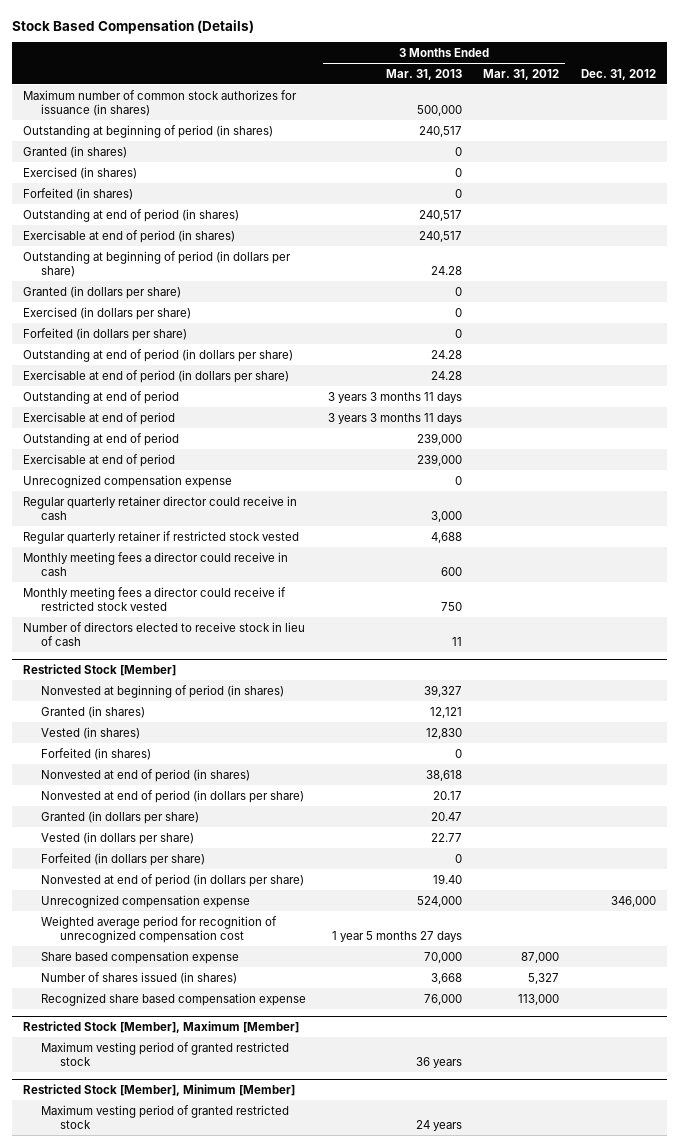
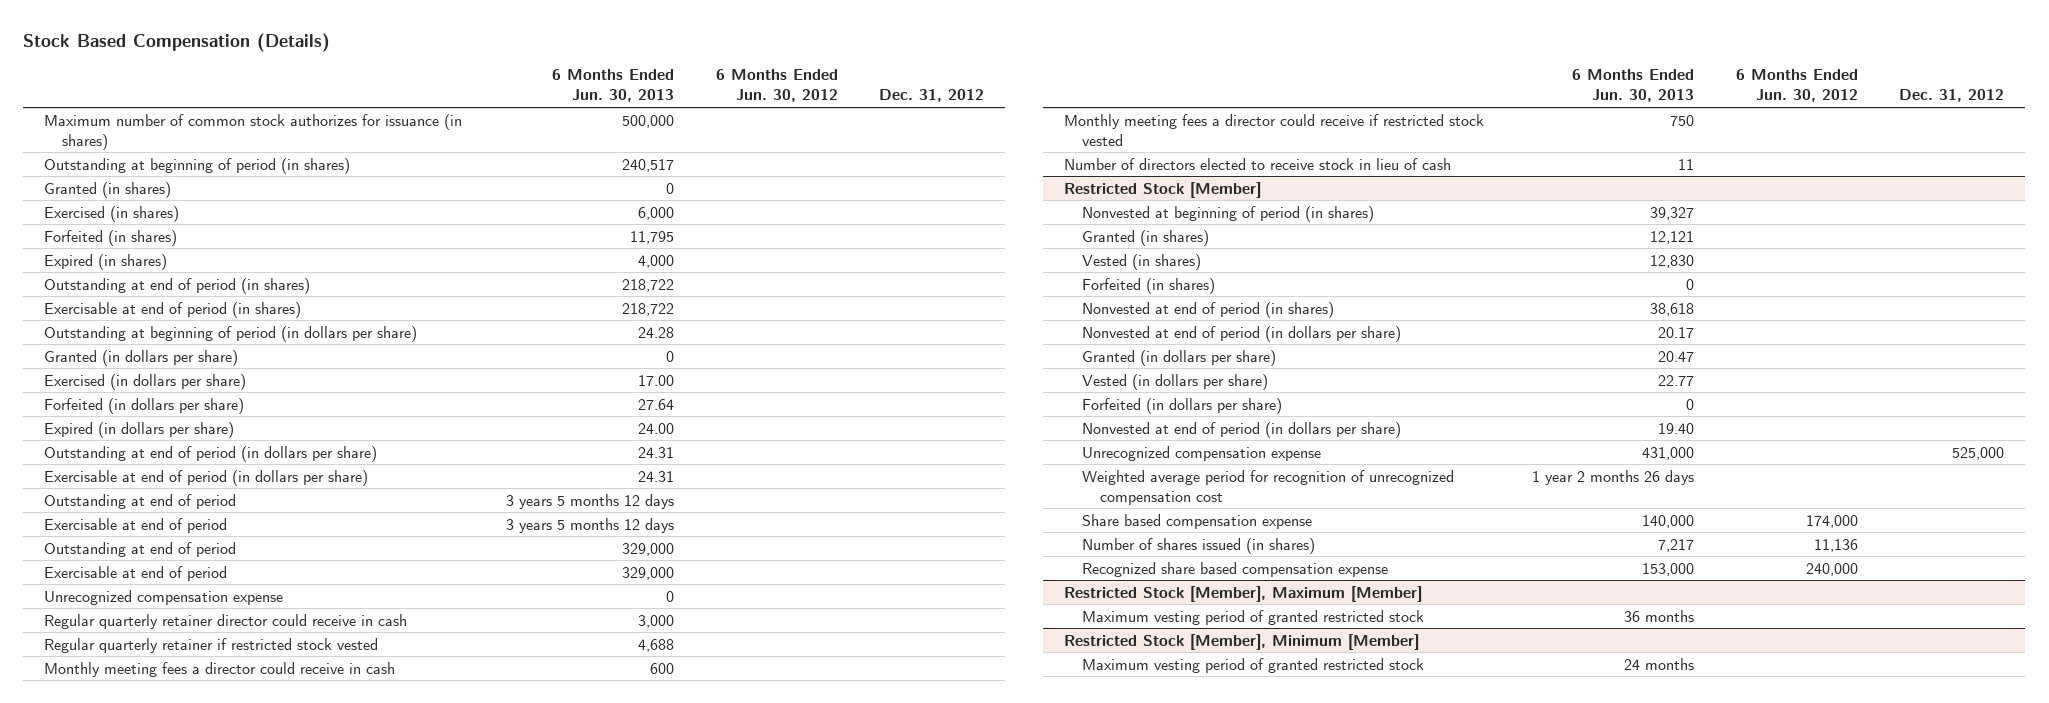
- | 3 Months Ended Mar. 31, 2013 | 3 Months Ended Mar. 31, 2012 | Dec. 31, 2012
+ | 6 Months Ended Jun. 30, 2013 | 6 Months Ended Jun. 30, 2012 | Dec. 31, 2012
+ Expired (in shares) | 4,000 | |
+ Expired (in dollars per share) | 24.00 | |
@ Restricted Stock [Member]
- Unrecognized compensation expense | 524,000 | | 346,000
+ Unrecognized compensation expense | 431,000 | | 525,000

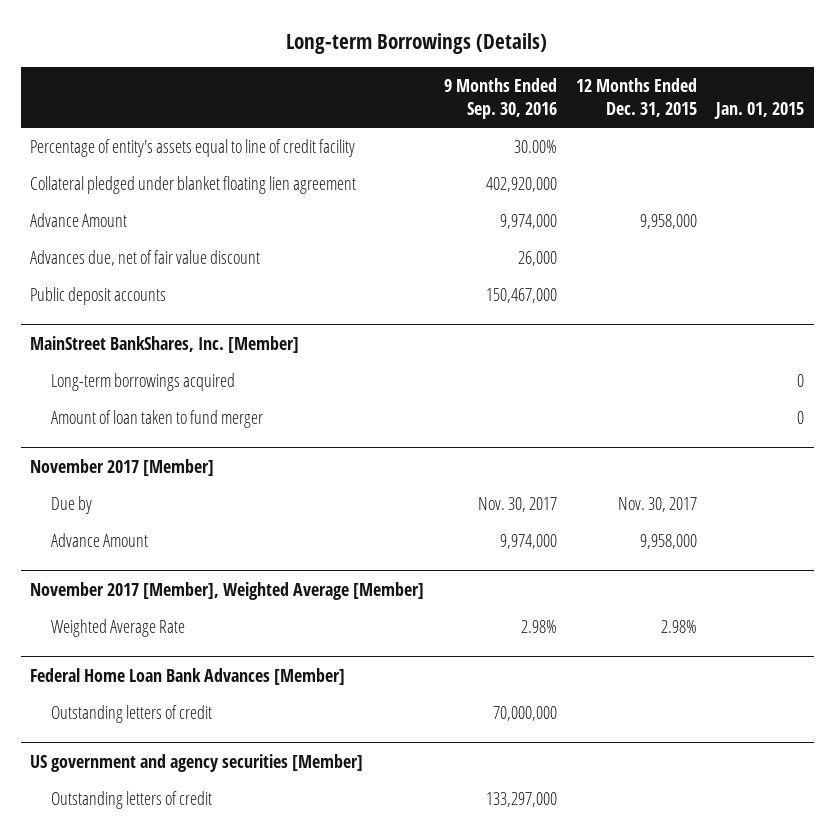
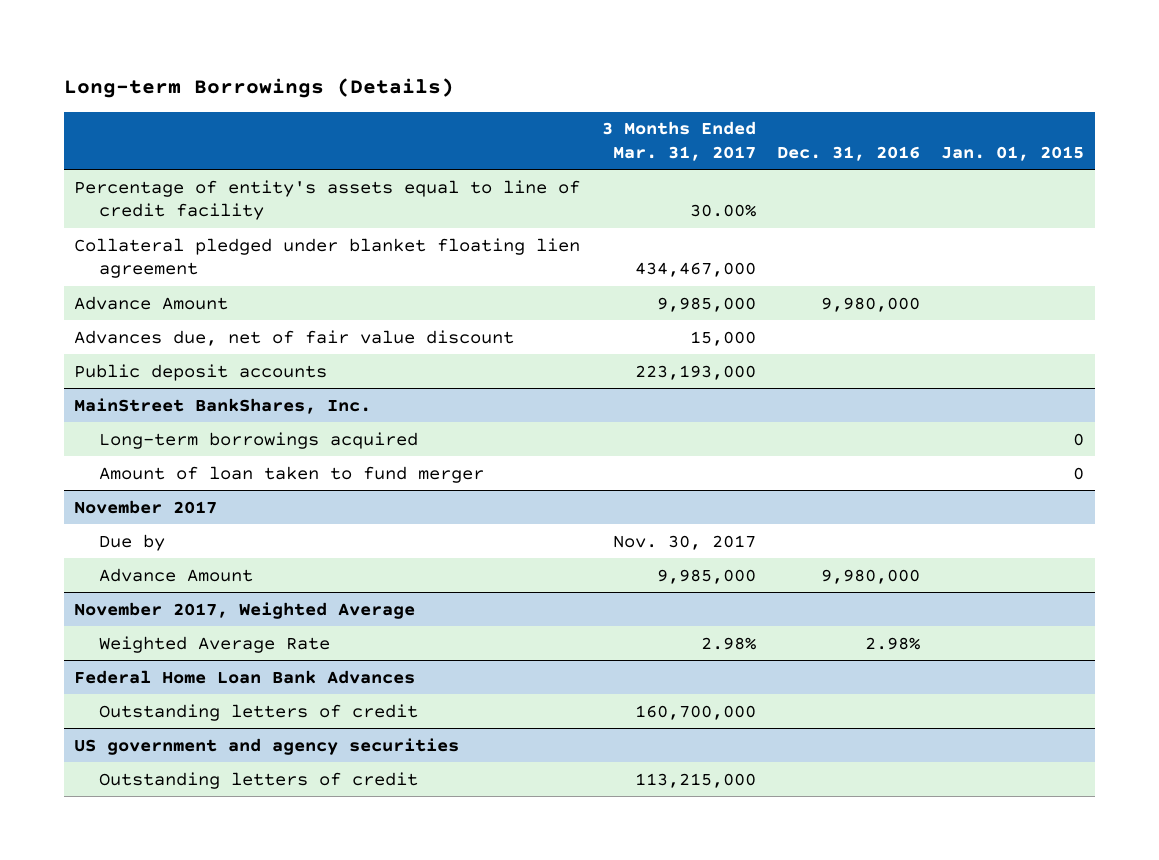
- | 9 Months Ended Sep. 30, 2016 | 12 Months Ended Dec. 31, 2015 | Jan. 01, 2015
+ | 3 Months Ended Mar. 31, 2017 | Dec. 31, 2016 | Jan. 01, 2015
- MainStreet BankShares, Inc. [Member]
+ MainStreet BankShares, Inc.
- November 2017 [Member]
+ November 2017
- November 2017 [Member], Weighted Average [Member]
+ November 2017, Weighted Average
- Federal Home Loan Bank Advances [Member]
+ Federal Home Loan Bank Advances
- US government and agency securities [Member]
+ US government and agency securities

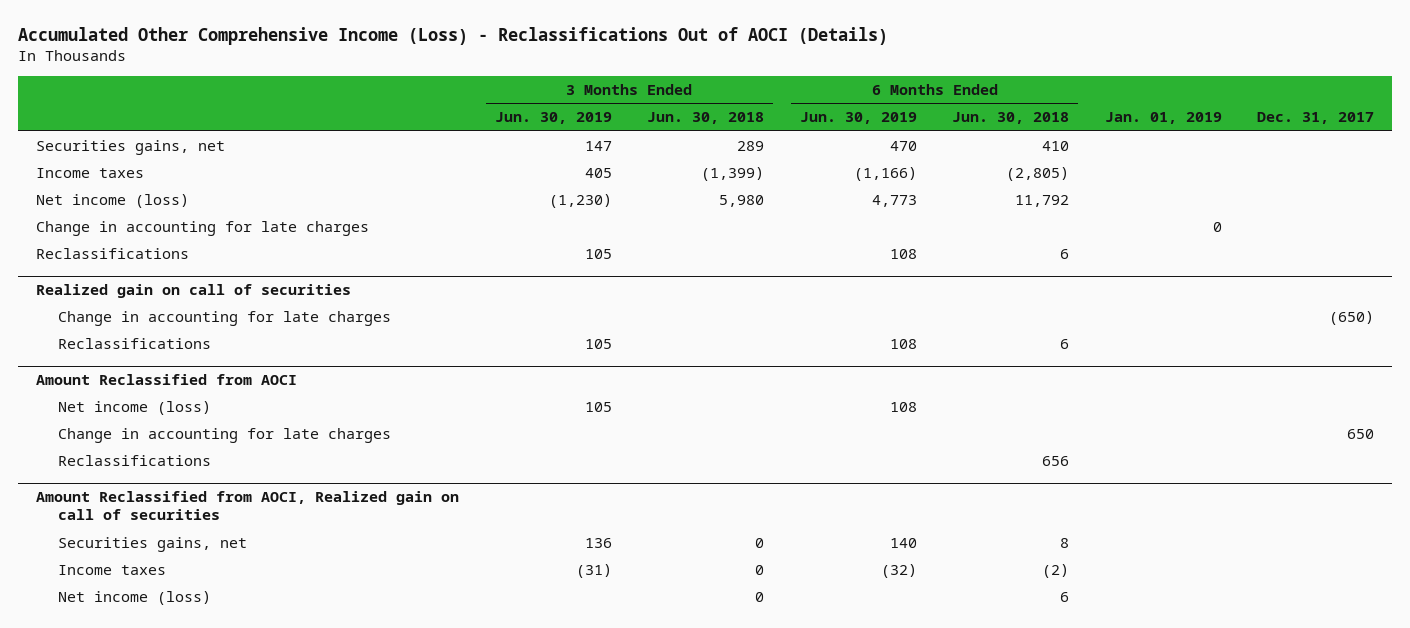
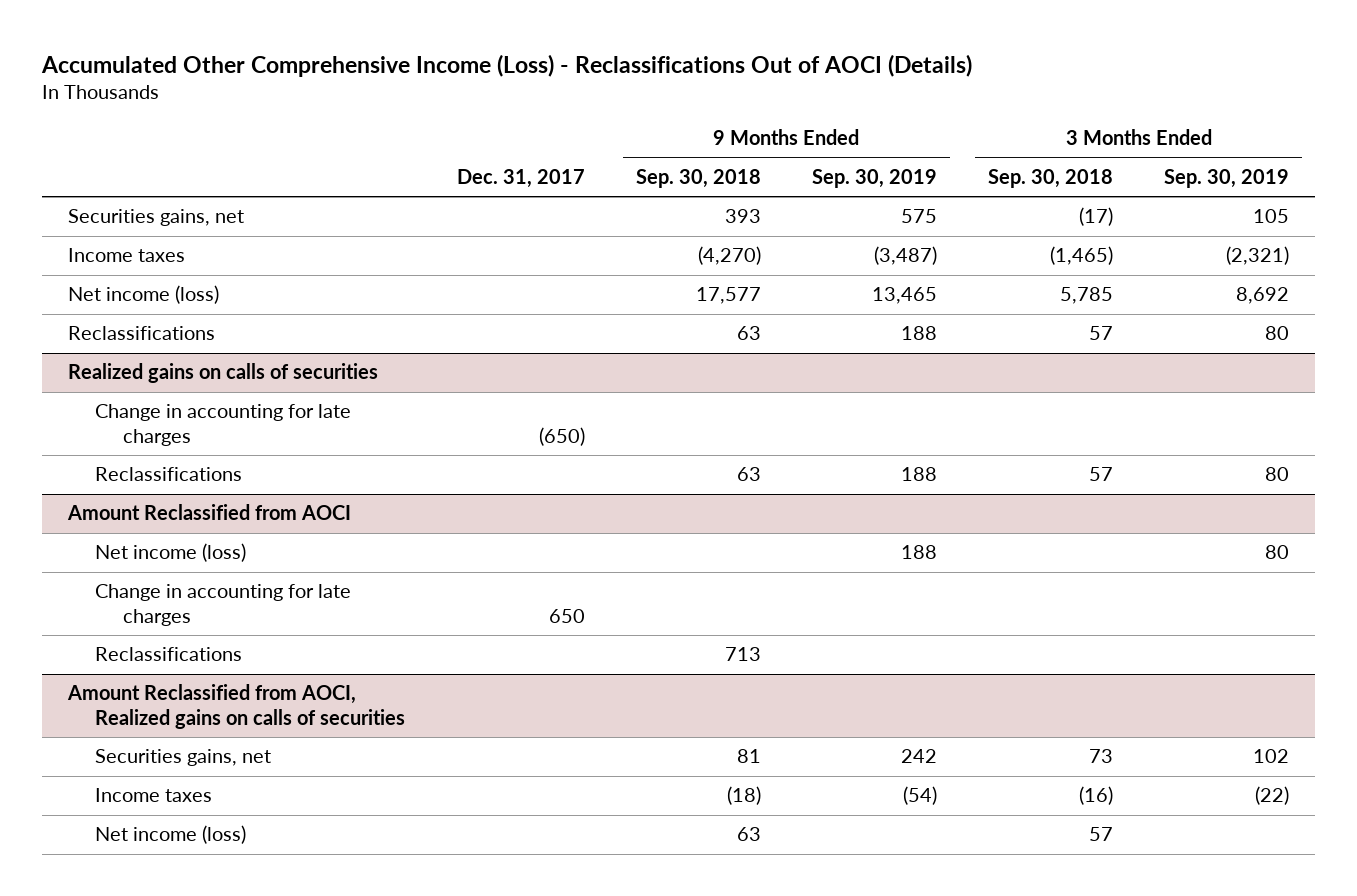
- | 3 Months Ended Jun. 30, 2019 | 3 Months Ended Jun. 30, 2018 | 6 Months Ended Jun. 30, 2019 | 6 Months Ended Jun. 30, 2018 | Jan. 01, 2019 | Dec. 31, 2017
+ | Dec. 31, 2017 | 9 Months Ended Sep. 30, 2018 | 9 Months Ended Sep. 30, 2019 | 3 Months Ended Sep. 30, 2018 | 3 Months Ended Sep. 30, 2019
- Change in accounting for late charges | | | | | 0 |
- Realized gain on call of securities
+ Realized gains on calls of securities
- Amount Reclassified from AOCI, Realized gain on call of securities
+ Amount Reclassified from AOCI, Realized gains on calls of securities

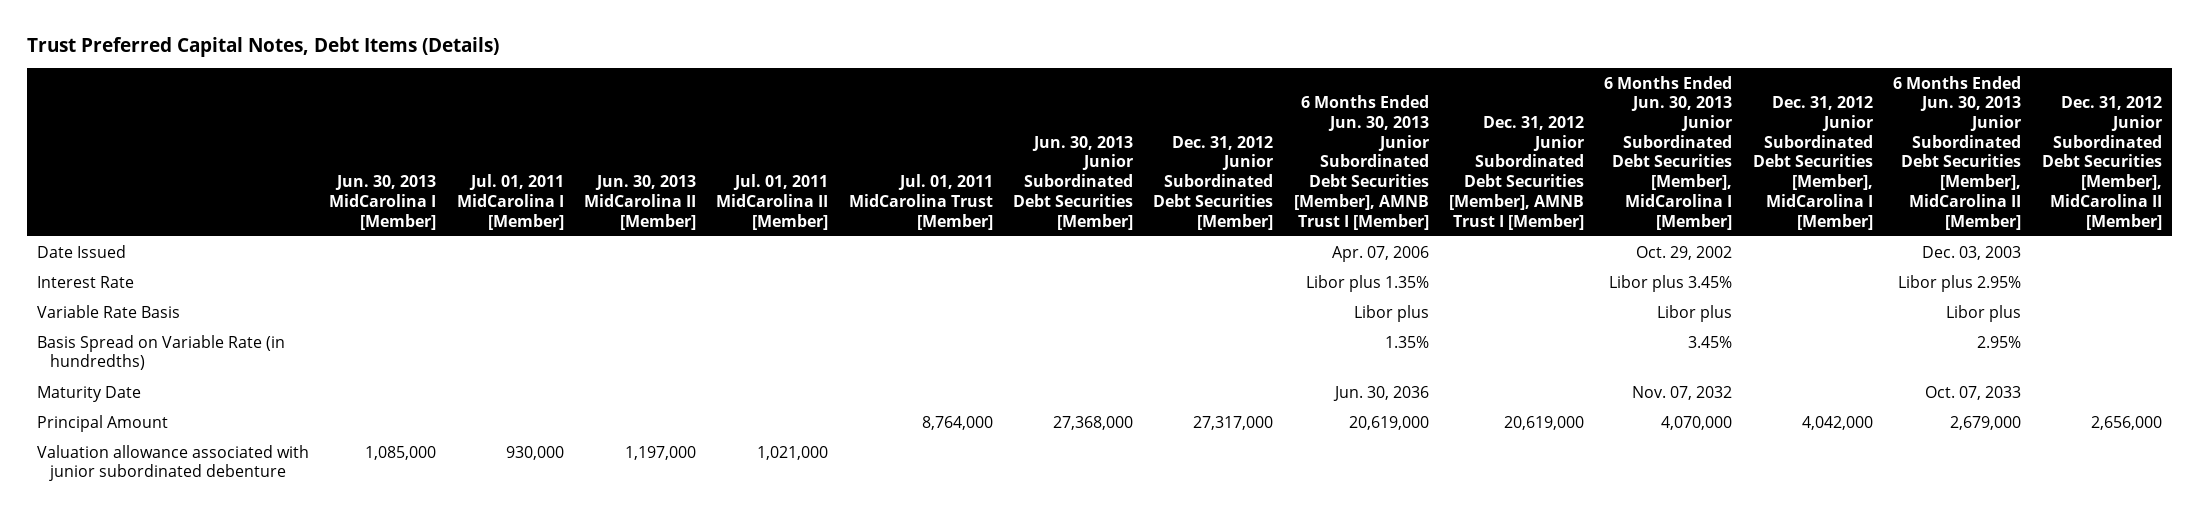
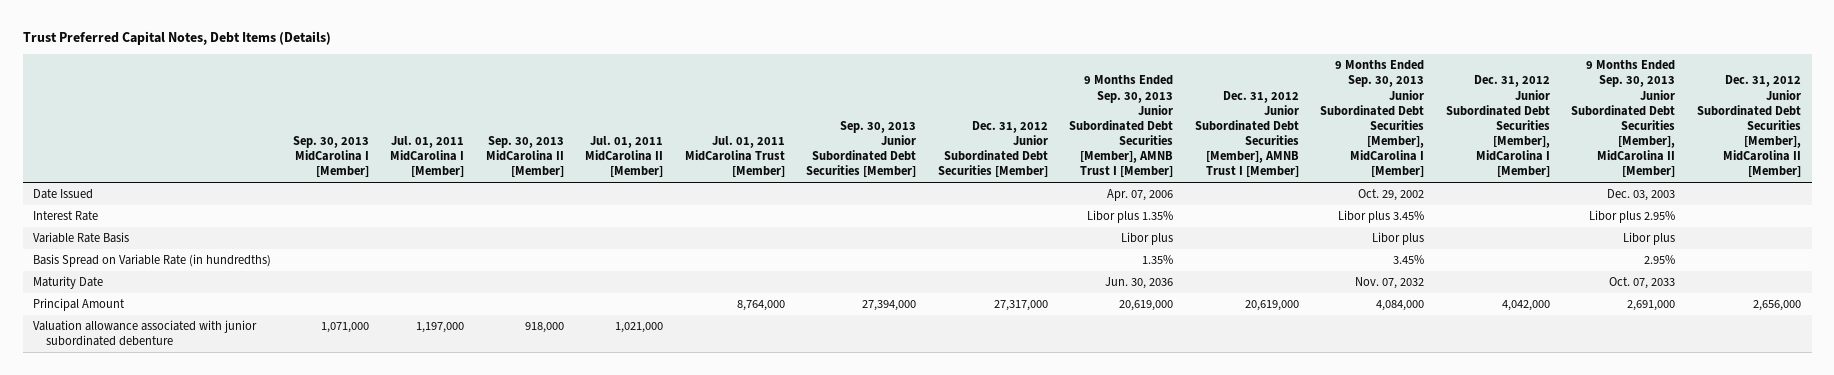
- | Jun. 30, 2013 MidCarolina I [Member] | Jul. 01, 2011 MidCarolina I [Member] | Jun. 30, 2013 MidCarolina II [Member] | Jul. 01, 2011 MidCarolina II [Member] | Jul. 01, 2011 MidCarolina Trust [Member] | Jun. 30, 2013 Junior Subordinated Debt Securities [Member] | Dec. 31, 2012 Junior Subordinated Debt Securities [Member] | 6 Months Ended Jun. 30, 2013 Junior Subordinated Debt Securities [Member], AMNB Trust I [Member] | Dec. 31, 2012 Junior Subordinated Debt Securities [Member], AMNB Trust I [Member] | 6 Months Ended Jun. 30, 2013 Junior Subordinated Debt Securities [Member], MidCarolina I [Member] | Dec. 31, 2012 Junior Subordinated Debt Securities [Member], MidCarolina I [Member] | 6 Months Ended Jun. 30, 2013 Junior Subordinated Debt Securities [Member], MidCarolina II [Member] | Dec. 31, 2012 Junior Subordinated Debt Securities [Member], MidCarolina II [Member]
+ | Sep. 30, 2013 MidCarolina I [Member] | Jul. 01, 2011 MidCarolina I [Member] | Sep. 30, 2013 MidCarolina II [Member] | Jul. 01, 2011 MidCarolina II [Member] | Jul. 01, 2011 MidCarolina Trust [Member] | Sep. 30, 2013 Junior Subordinated Debt Securities [Member] | Dec. 31, 2012 Junior Subordinated Debt Securities [Member] | 9 Months Ended Sep. 30, 2013 Junior Subordinated Debt Securities [Member], AMNB Trust I [Member] | Dec. 31, 2012 Junior Subordinated Debt Securities [Member], AMNB Trust I [Member] | 9 Months Ended Sep. 30, 2013 Junior Subordinated Debt Securities [Member], MidCarolina I [Member] | Dec. 31, 2012 Junior Subordinated Debt Securities [Member], MidCarolina I [Member] | 9 Months Ended Sep. 30, 2013 Junior Subordinated Debt Securities [Member], MidCarolina II [Member] | Dec. 31, 2012 Junior Subordinated Debt Securities [Member], MidCarolina II [Member]
- Valuation allowance associated with junior subordinated debenture | 1,085,000 | 930,000 | 1,197,000 | 1,021,000 | | | | | | | | |
+ Valuation allowance associated with junior subordinated debenture | 1,071,000 | 1,197,000 | 918,000 | 1,021,000 | | | | | | | | |

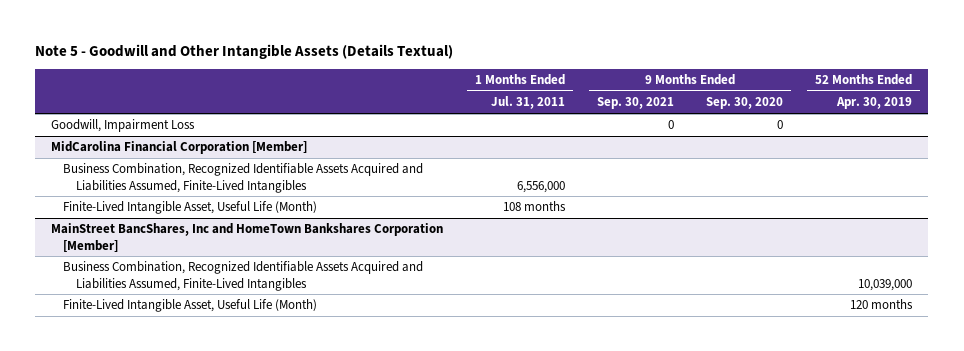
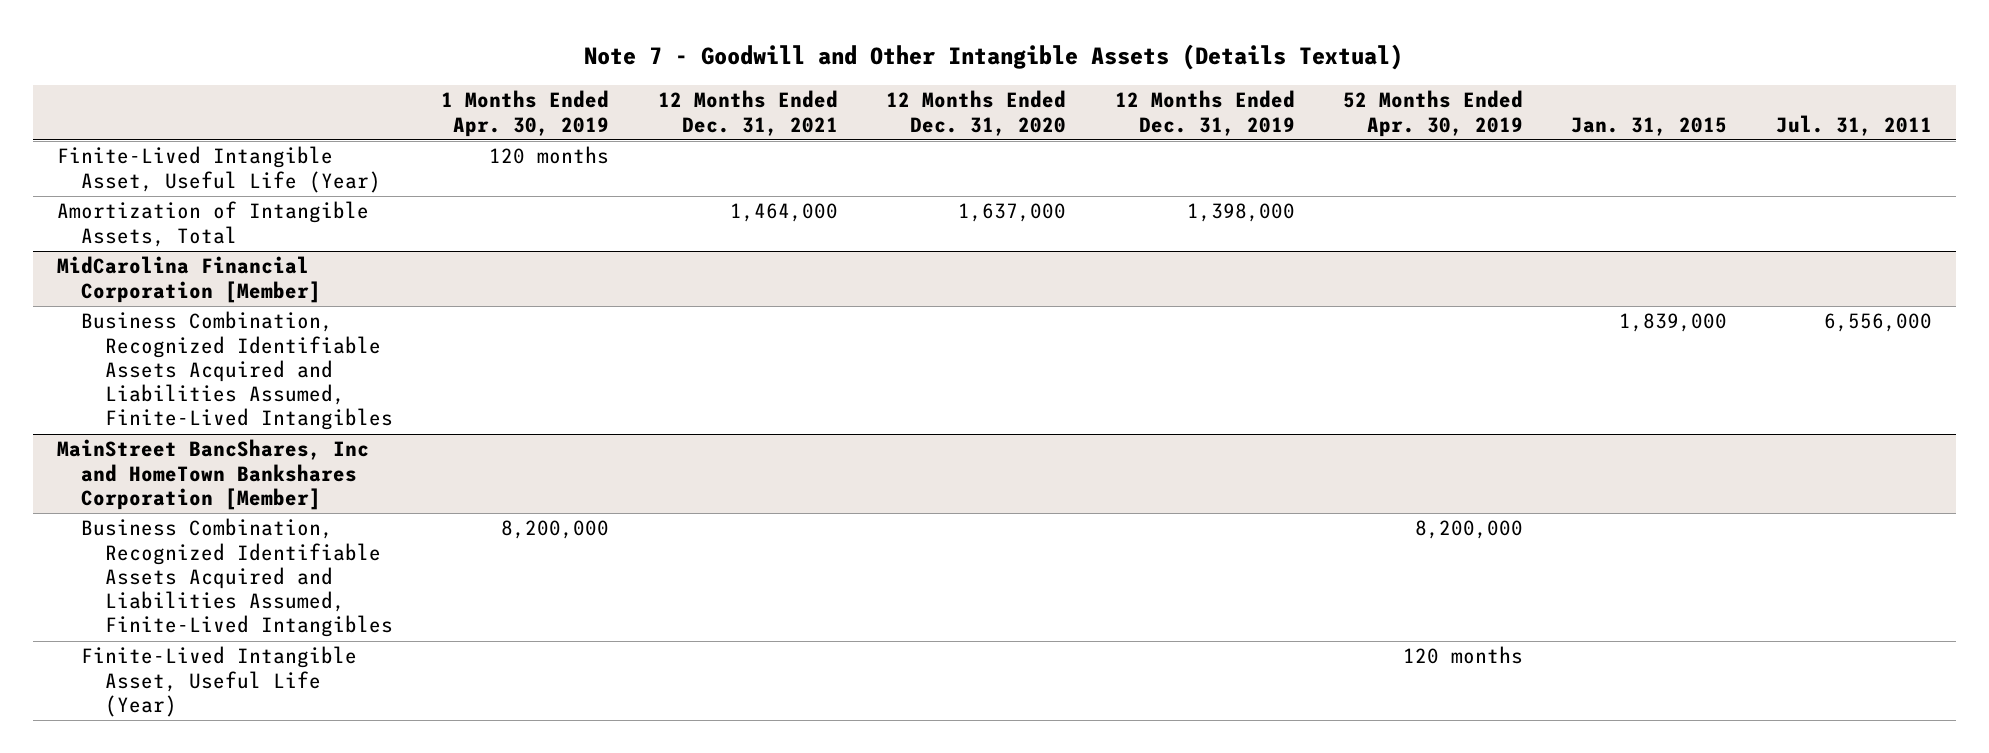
- Note 5 - Goodwill and Other Intangible Assets (Details Textual)
+ Note 7 - Goodwill and Other Intangible Assets (Details Textual)
- | 1 Months Ended Jul. 31, 2011 | 9 Months Ended Sep. 30, 2021 | 9 Months Ended Sep. 30, 2020 | 52 Months Ended Apr. 30, 2019
+ | 1 Months Ended Apr. 30, 2019 | 12 Months Ended Dec. 31, 2021 | 12 Months Ended Dec. 31, 2020 | 12 Months Ended Dec. 31, 2019 | 52 Months Ended Apr. 30, 2019 | Jan. 31, 2015 | Jul. 31, 2011
- Goodwill, Impairment Loss | | 0 | 0 |
+ Finite-Lived Intangible Asset, Useful Life (Year) | 120 months | | | | | |
+ Amortization of Intangible Assets, Total | | 1,464,000 | 1,637,000 | 1,398,000 | | |
@ MidCarolina Financial Corporation [Member]
- Finite-Lived Intangible Asset, Useful Life (Month) | 108 months | | |
@ MainStreet BancShares, Inc and HomeTown Bankshares Corporation [Member]
- Business Combination, Recognized Identifiable Assets Acquired and Liabilities Assumed, Finite-Lived Intangibles | | | | 10,039,000
- Finite-Lived Intangible Asset, Useful Life (Month) | | | | 120 months
+ Business Combination, Recognized Identifiable Assets Acquired and Liabilities Assumed, Finite-Lived Intangibles | 8,200,000 | | | | 8,200,000 | |
+ Finite-Lived Intangible Asset, Useful Life (Year) | | | | | 120 months | |

